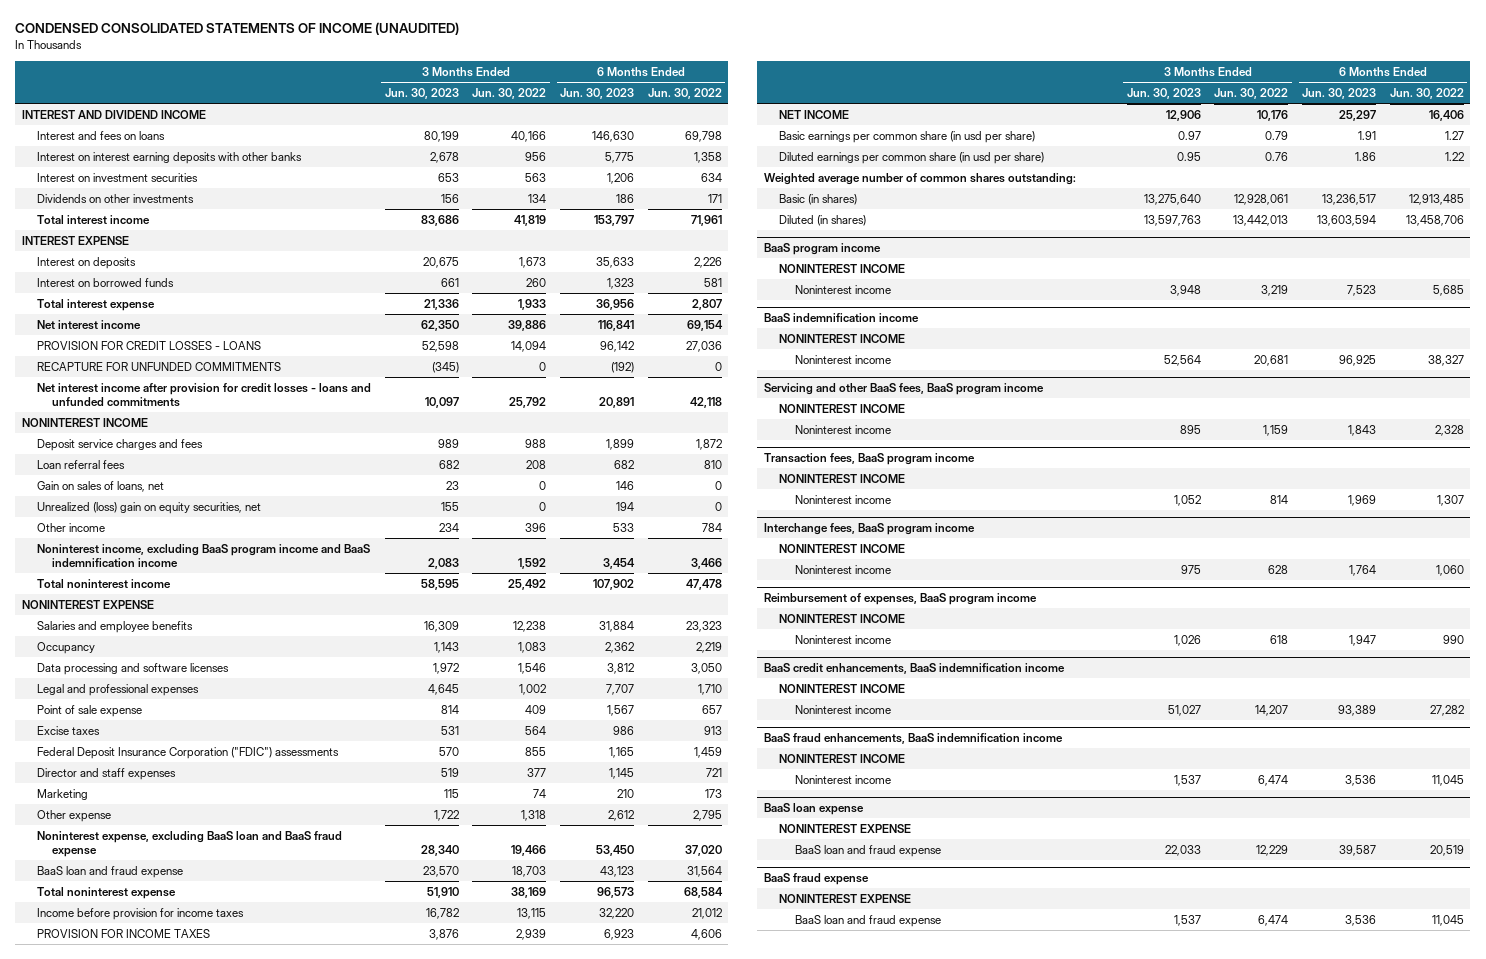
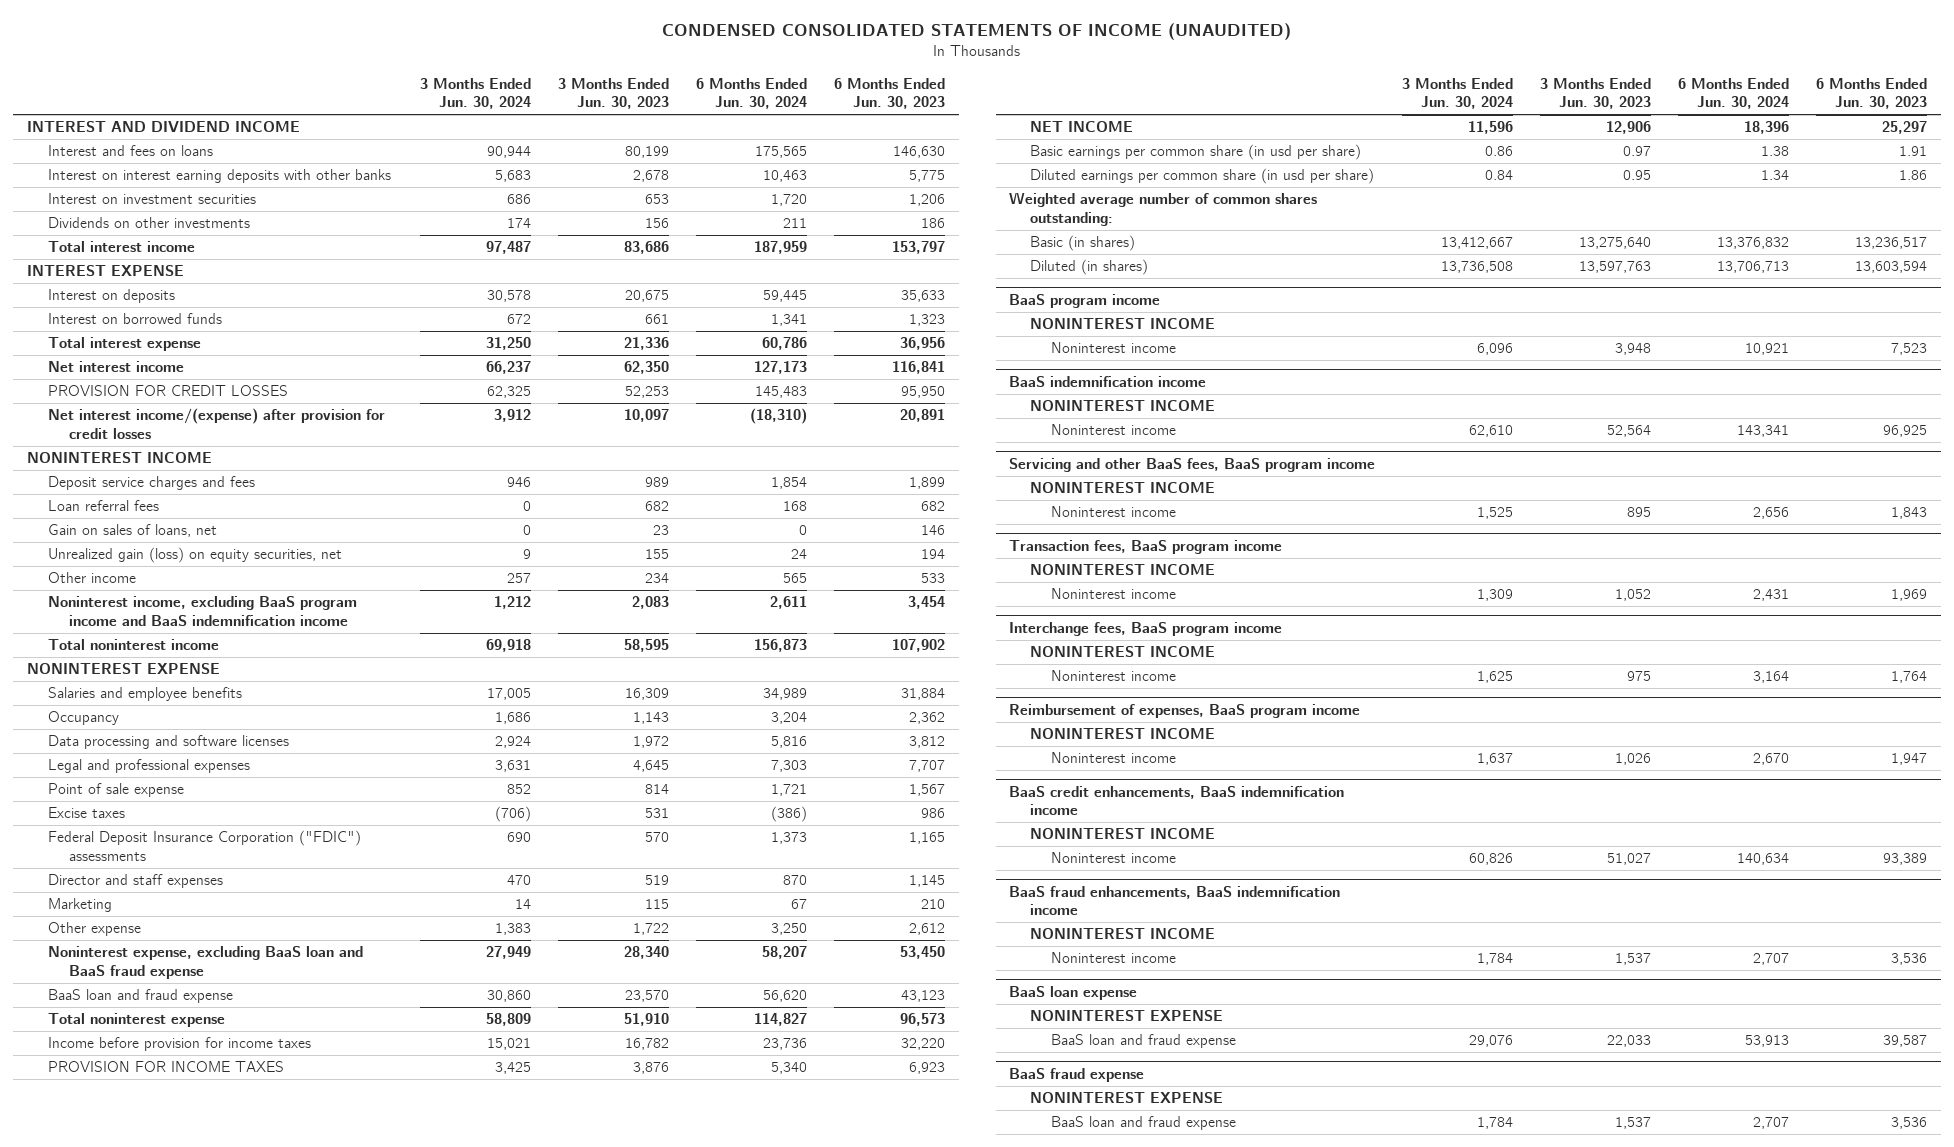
- | 3 Months Ended Jun. 30, 2023 | 3 Months Ended Jun. 30, 2022 | 6 Months Ended Jun. 30, 2023 | 6 Months Ended Jun. 30, 2022
+ | 3 Months Ended Jun. 30, 2024 | 3 Months Ended Jun. 30, 2023 | 6 Months Ended Jun. 30, 2024 | 6 Months Ended Jun. 30, 2023
- PROVISION FOR CREDIT LOSSES - LOANS | 52,598 | 14,094 | 96,142 | 27,036
- RECAPTURE FOR UNFUNDED COMMITMENTS | (345) | 0 | (192) | 0
- Net interest income after provision for credit losses - loans and unfunded commitments | 10,097 | 25,792 | 20,891 | 42,118
+ PROVISION FOR CREDIT LOSSES | 62,325 | 52,253 | 145,483 | 95,950
+ Net interest income/(expense) after provision for credit losses | 3,912 | 10,097 | (18,310) | 20,891
- Unrealized (loss) gain on equity securities, net | 155 | 0 | 194 | 0
+ Unrealized gain (loss) on equity securities, net | 9 | 155 | 24 | 194

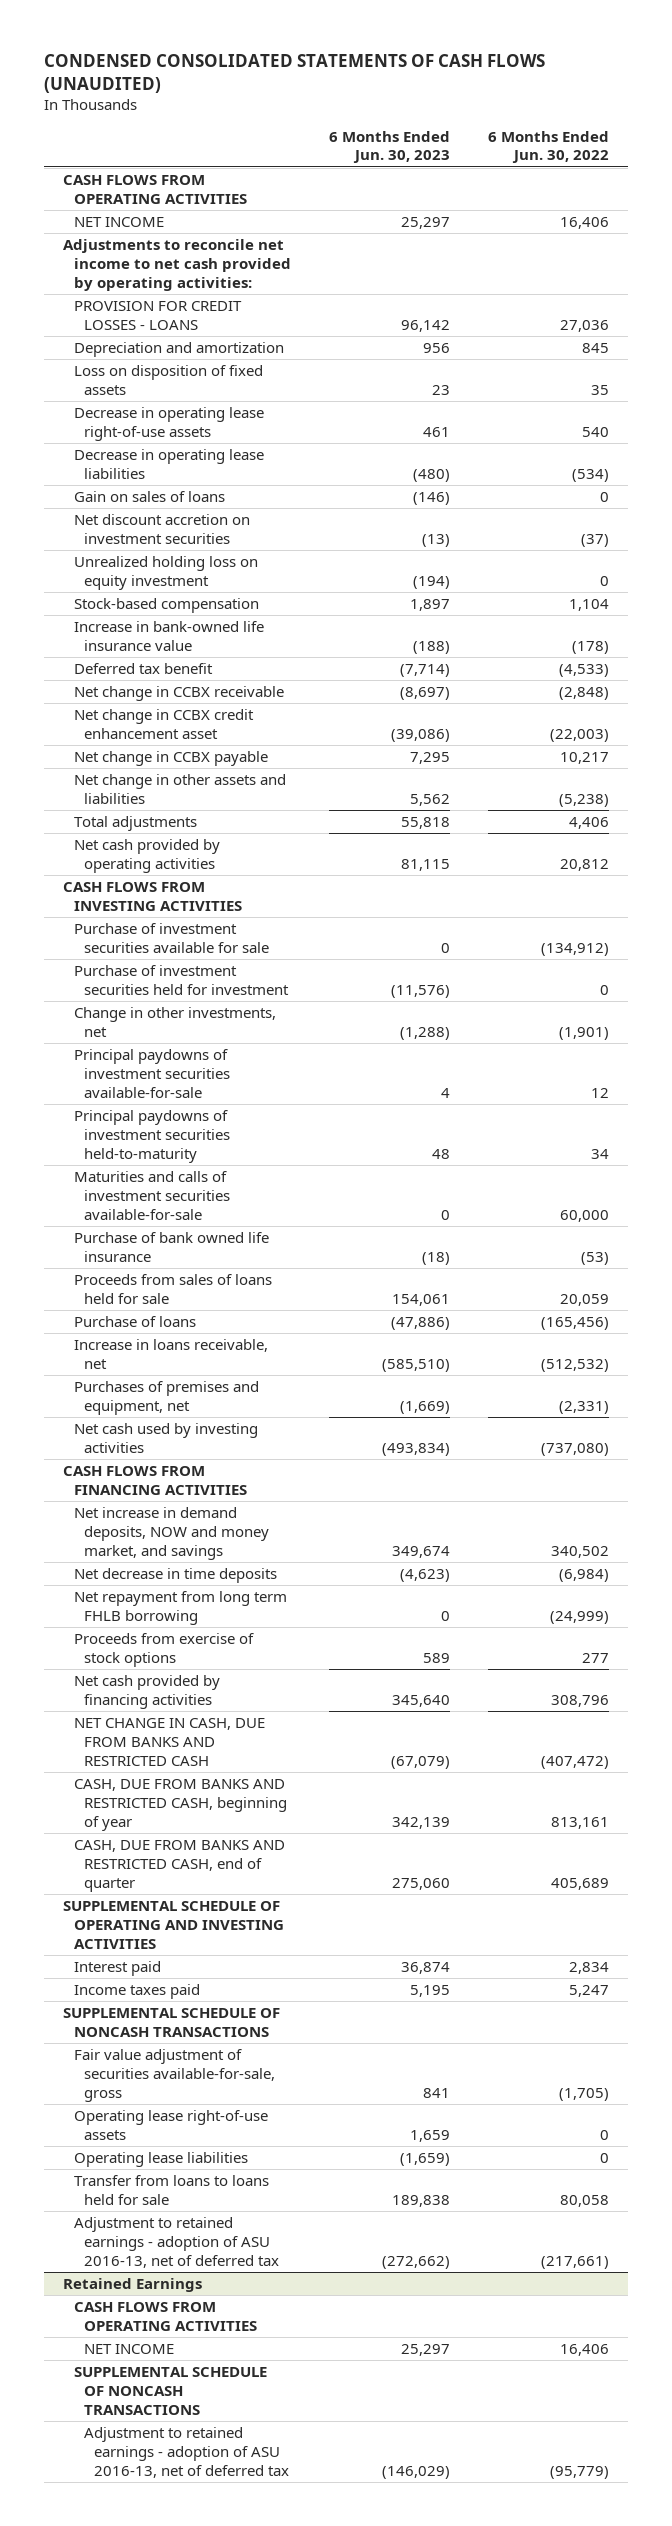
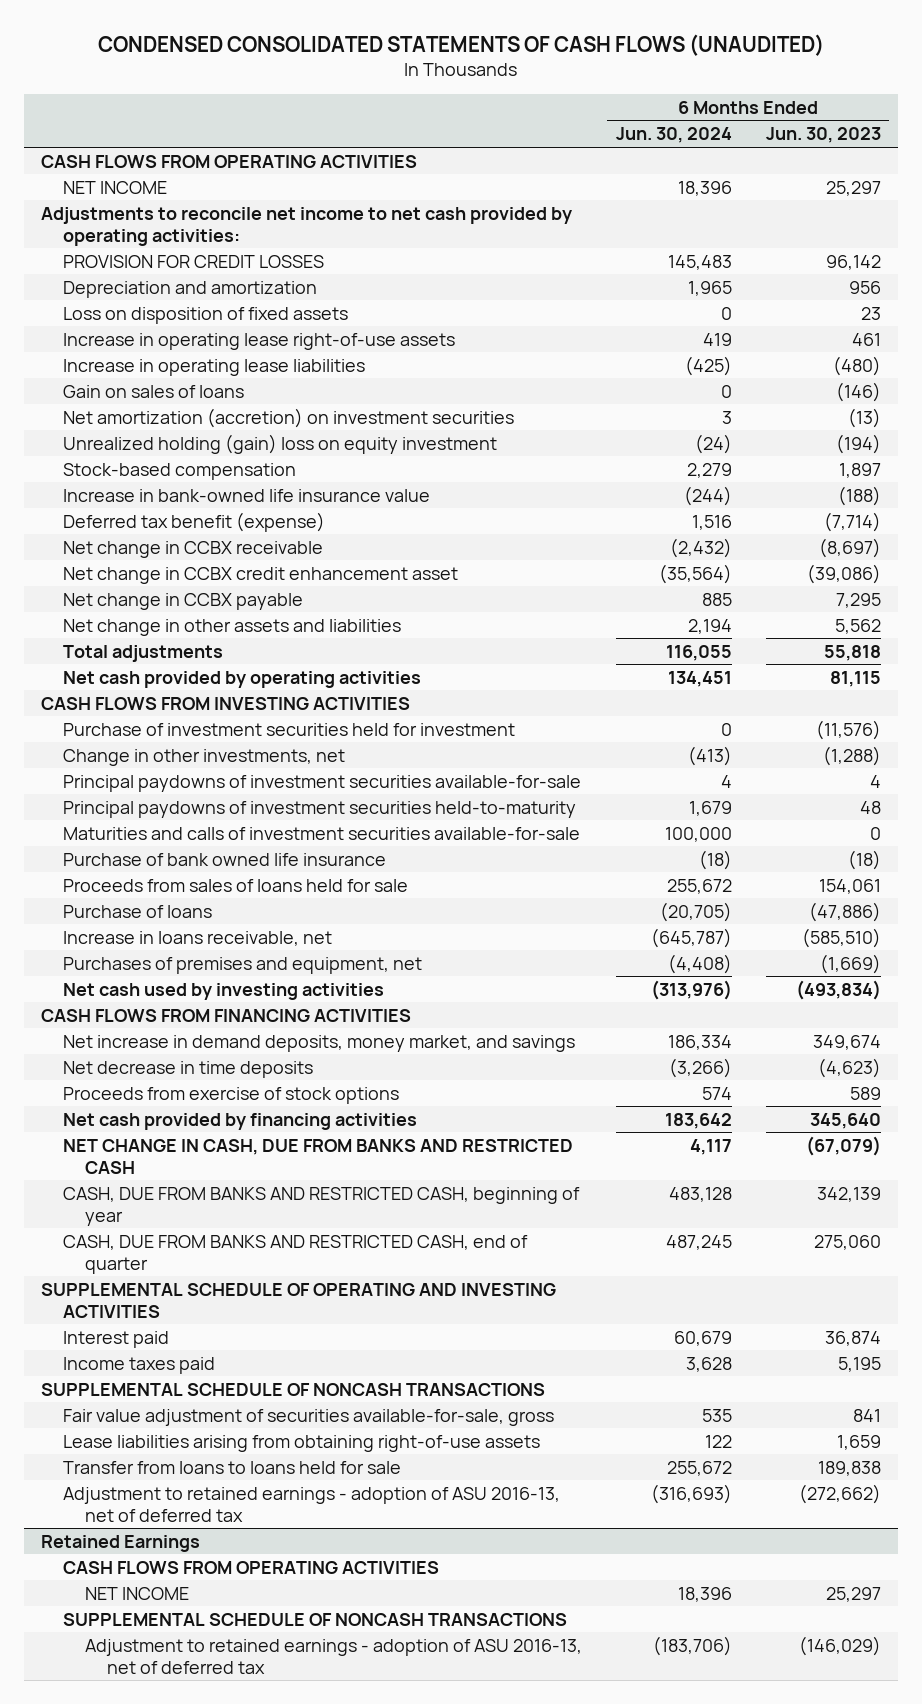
- | 6 Months Ended Jun. 30, 2023 | 6 Months Ended Jun. 30, 2022
+ | 6 Months Ended Jun. 30, 2024 | 6 Months Ended Jun. 30, 2023
- PROVISION FOR CREDIT LOSSES - LOANS | 96,142 | 27,036
+ PROVISION FOR CREDIT LOSSES | 145,483 | 96,142
- Decrease in operating lease right-of-use assets | 461 | 540
- Decrease in operating lease liabilities | (480) | (534)
+ Increase in operating lease right-of-use assets | 419 | 461
+ Increase in operating lease liabilities | (425) | (480)
- Net discount accretion on investment securities | (13) | (37)
- Unrealized holding loss on equity investment | (194) | 0
+ Net amortization (accretion) on investment securities | 3 | (13)
+ Unrealized holding (gain) loss on equity investment | (24) | (194)
- Deferred tax benefit | (7,714) | (4,533)
+ Deferred tax benefit (expense) | 1,516 | (7,714)
- Purchase of investment securities available for sale | 0 | (134,912)
- Net increase in demand deposits, NOW and money market, and savings | 349,674 | 340,502
+ Net increase in demand deposits, money market, and savings | 186,334 | 349,674
- Net repayment from long term FHLB borrowing | 0 | (24,999)
- Operating lease right-of-use assets | 1,659 | 0
- Operating lease liabilities | (1,659) | 0
+ Lease liabilities arising from obtaining right-of-use assets | 122 | 1,659

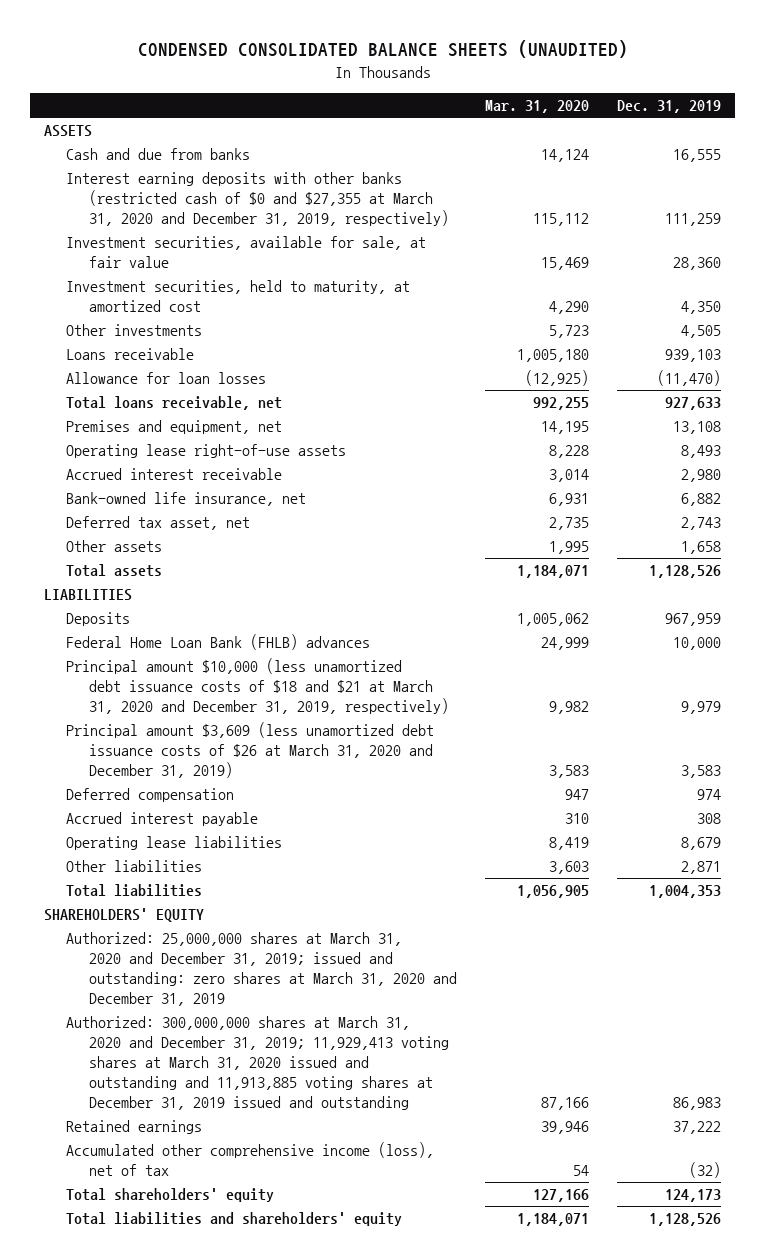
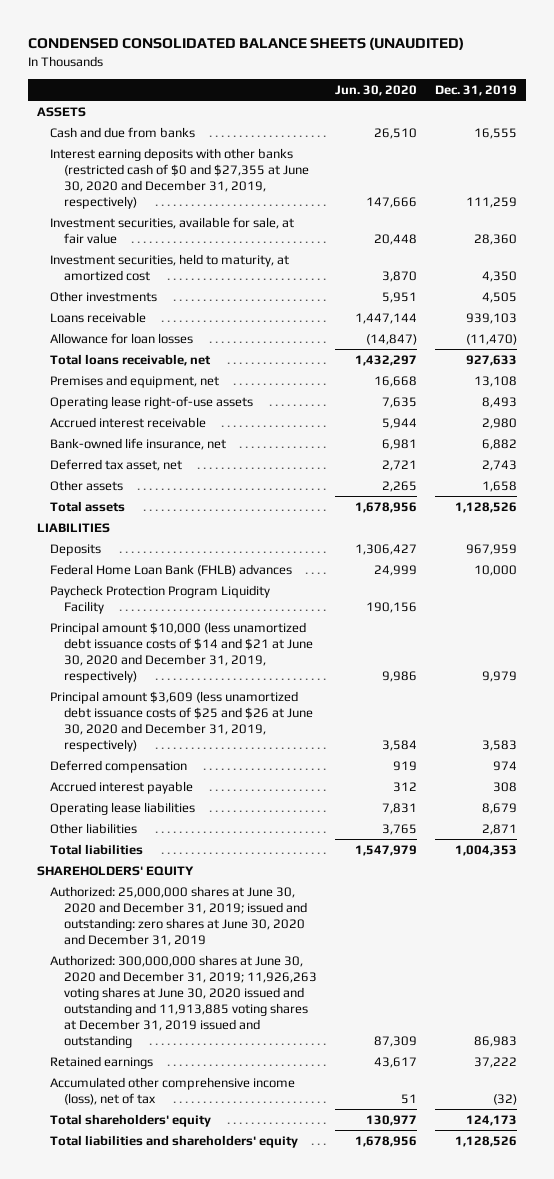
- | Mar. 31, 2020 | Dec. 31, 2019
+ | Jun. 30, 2020 | Dec. 31, 2019
- Interest earning deposits with other banks (restricted cash of $0 and $27,355 at March 31, 2020 and December 31, 2019, respectively) | 115,112 | 111,259
+ Interest earning deposits with other banks (restricted cash of $0 and $27,355 at June 30, 2020 and December 31, 2019, respectively) | 147,666 | 111,259
- Principal amount $10,000 (less unamortized debt issuance costs of $18 and $21 at March 31, 2020 and December 31, 2019, respectively) | 9,982 | 9,979
- Principal amount $3,609 (less unamortized debt issuance costs of $26 at March 31, 2020 and December 31, 2019) | 3,583 | 3,583
+ Paycheck Protection Program Liquidity Facility | 190,156 |
+ Principal amount $10,000 (less unamortized debt issuance costs of $14 and $21 at June 30, 2020 and December 31, 2019, respectively) | 9,986 | 9,979
+ Principal amount $3,609 (less unamortized debt issuance costs of $25 and $26 at June 30, 2020 and December 31, 2019, respectively) | 3,584 | 3,583
- Authorized: 25,000,000 shares at March 31, 2020 and December 31, 2019; issued and outstanding: zero shares at March 31, 2020 and December 31, 2019
- Authorized: 300,000,000 shares at March 31, 2020 and December 31, 2019; 11,929,413 voting shares at March 31, 2020 issued and outstanding and 11,913,885 voting shares at December 31, 2019 issued and outstanding | 87,166 | 86,983
+ Authorized: 25,000,000 shares at June 30, 2020 and December 31, 2019; issued and outstanding: zero shares at June 30, 2020 and December 31, 2019
+ Authorized: 300,000,000 shares at June 30, 2020 and December 31, 2019; 11,926,263 voting shares at June 30, 2020 issued and outstanding and 11,913,885 voting shares at December 31, 2019 issued and outstanding | 87,309 | 86,983

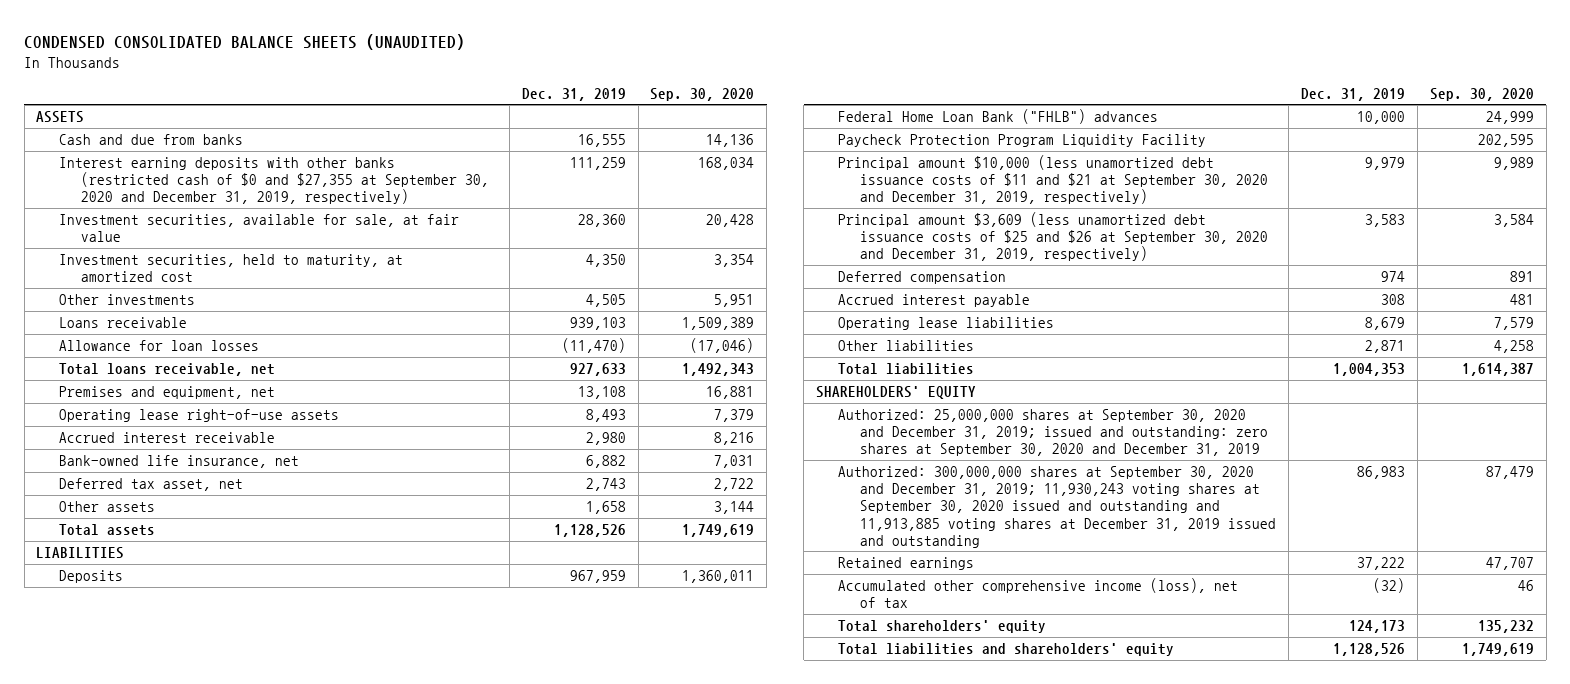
- | Jun. 30, 2020 | Dec. 31, 2019
+ | Dec. 31, 2019 | Sep. 30, 2020
- Interest earning deposits with other banks (restricted cash of $0 and $27,355 at June 30, 2020 and December 31, 2019, respectively) | 147,666 | 111,259
+ Interest earning deposits with other banks (restricted cash of $0 and $27,355 at September 30, 2020 and December 31, 2019, respectively) | 111,259 | 168,034
- Federal Home Loan Bank (FHLB) advances | 24,999 | 10,000
+ Federal Home Loan Bank ("FHLB") advances | 10,000 | 24,999
- Principal amount $10,000 (less unamortized debt issuance costs of $14 and $21 at June 30, 2020 and December 31, 2019, respectively) | 9,986 | 9,979
- Principal amount $3,609 (less unamortized debt issuance costs of $25 and $26 at June 30, 2020 and December 31, 2019, respectively) | 3,584 | 3,583
+ Principal amount $10,000 (less unamortized debt issuance costs of $11 and $21 at September 30, 2020 and December 31, 2019, respectively) | 9,979 | 9,989
+ Principal amount $3,609 (less unamortized debt issuance costs of $25 and $26 at September 30, 2020 and December 31, 2019, respectively) | 3,583 | 3,584
- Authorized: 25,000,000 shares at June 30, 2020 and December 31, 2019; issued and outstanding: zero shares at June 30, 2020 and December 31, 2019
- Authorized: 300,000,000 shares at June 30, 2020 and December 31, 2019; 11,926,263 voting shares at June 30, 2020 issued and outstanding and 11,913,885 voting shares at December 31, 2019 issued and outstanding | 87,309 | 86,983
+ Authorized: 25,000,000 shares at September 30, 2020 and December 31, 2019; issued and outstanding: zero shares at September 30, 2020 and December 31, 2019
+ Authorized: 300,000,000 shares at September 30, 2020 and December 31, 2019; 11,930,243 voting shares at September 30, 2020 issued and outstanding and 11,913,885 voting shares at December 31, 2019 issued and outstanding | 86,983 | 87,479

